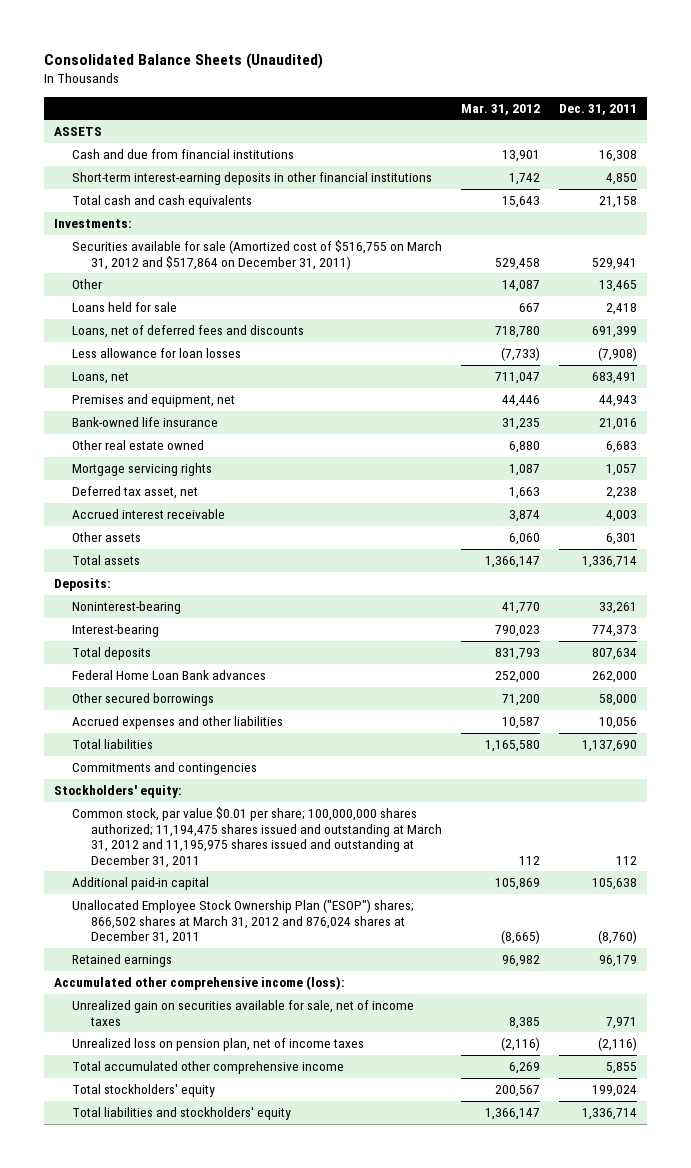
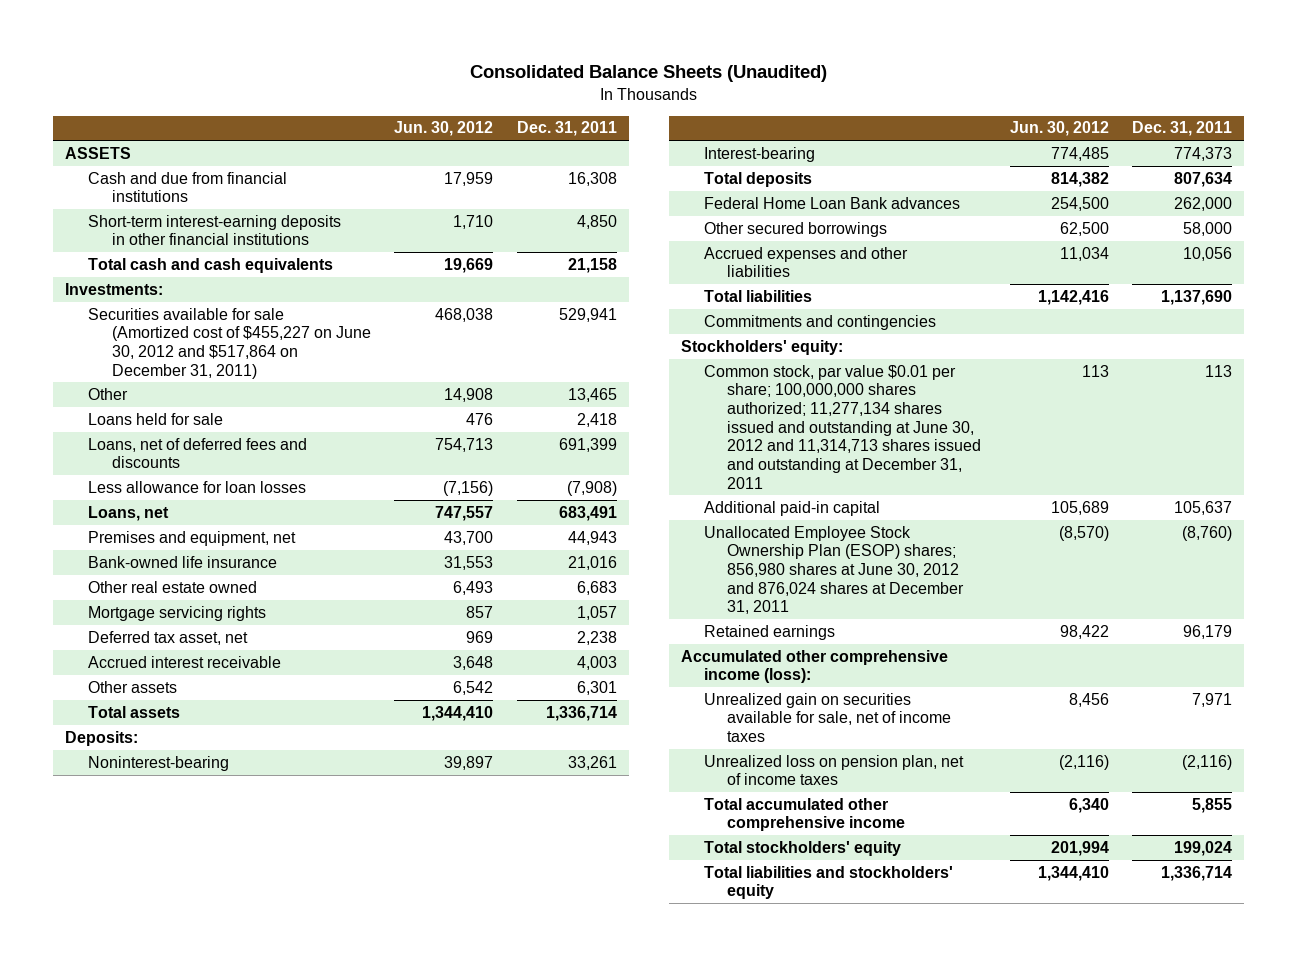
- | Mar. 31, 2012 | Dec. 31, 2011
+ | Jun. 30, 2012 | Dec. 31, 2011
- Securities available for sale (Amortized cost of $516,755 on March 31, 2012 and $517,864 on December 31, 2011) | 529,458 | 529,941
+ Securities available for sale (Amortized cost of $455,227 on June 30, 2012 and $517,864 on December 31, 2011) | 468,038 | 529,941
- Common stock, par value $0.01 per share; 100,000,000 shares authorized; 11,194,475 shares issued and outstanding at March 31, 2012 and 11,195,975 shares issued and outstanding at December 31, 2011 | 112 | 112
- Additional paid-in capital | 105,869 | 105,638
- Unallocated Employee Stock Ownership Plan ("ESOP") shares; 866,502 shares at March 31, 2012 and 876,024 shares at December 31, 2011 | (8,665) | (8,760)
+ Common stock, par value $0.01 per share; 100,000,000 shares authorized; 11,277,134 shares issued and outstanding at June 30, 2012 and 11,314,713 shares issued and outstanding at December 31, 2011 | 113 | 113
+ Additional paid-in capital | 105,689 | 105,637
+ Unallocated Employee Stock Ownership Plan (ESOP) shares; 856,980 shares at June 30, 2012 and 876,024 shares at December 31, 2011 | (8,570) | (8,760)

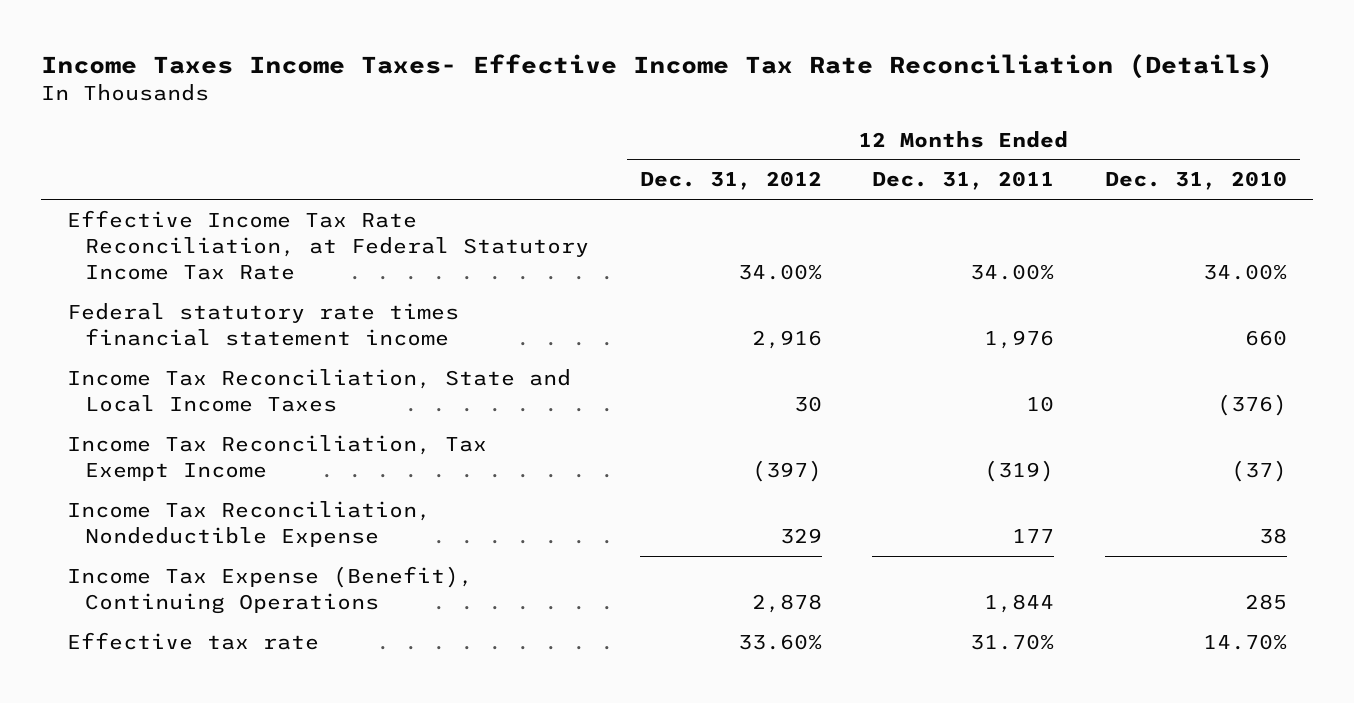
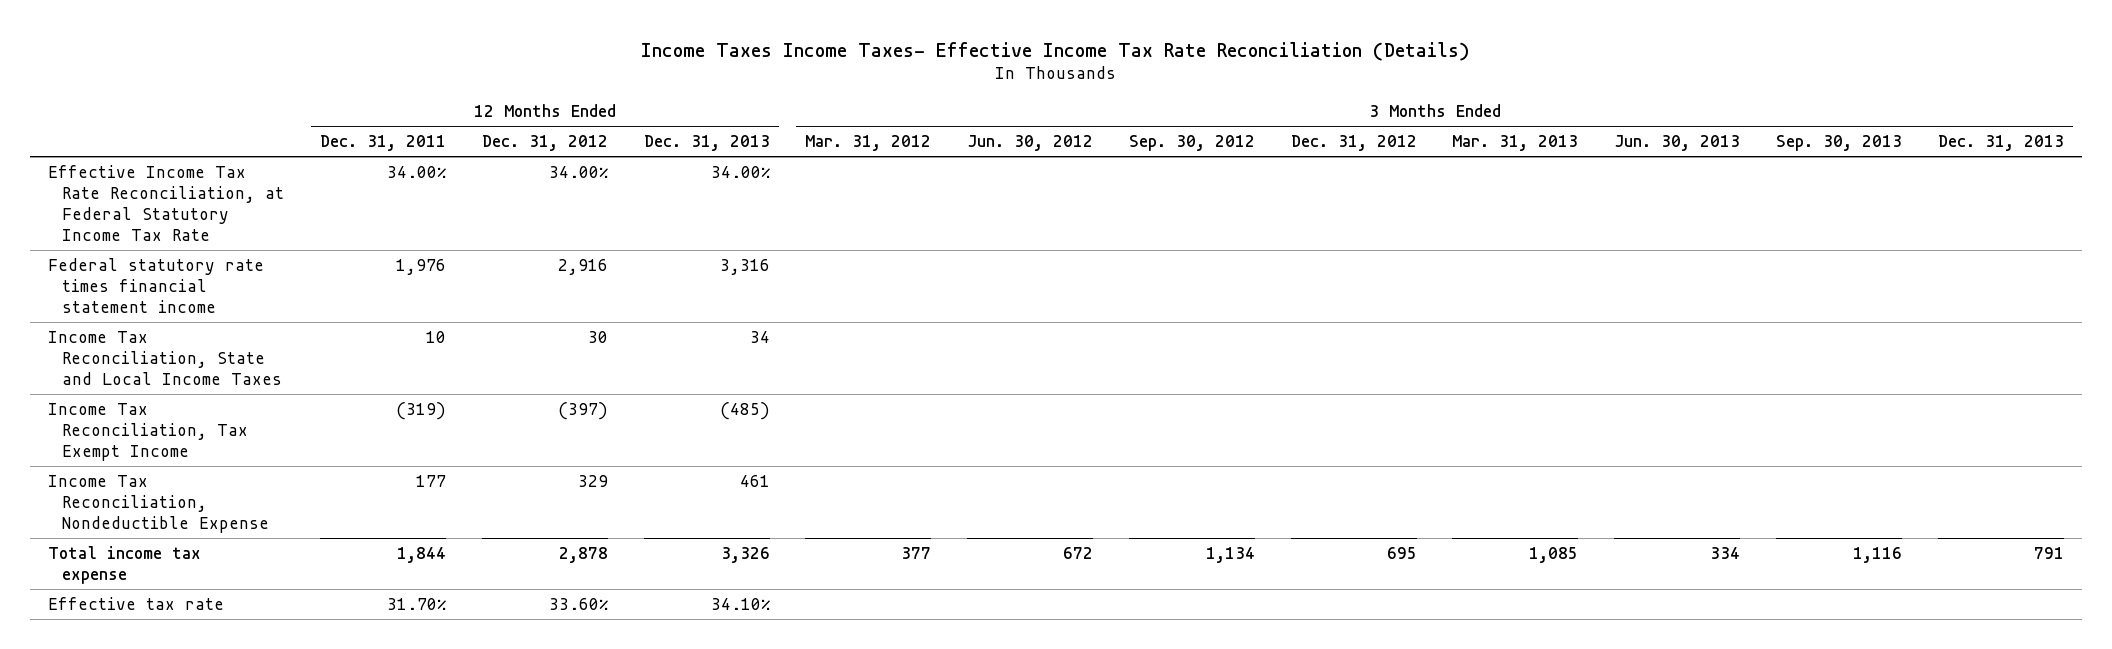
- | 12 Months Ended Dec. 31, 2012 | 12 Months Ended Dec. 31, 2011 | 12 Months Ended Dec. 31, 2010
+ | 12 Months Ended Dec. 31, 2011 | 12 Months Ended Dec. 31, 2012 | 12 Months Ended Dec. 31, 2013 | 3 Months Ended Mar. 31, 2012 | 3 Months Ended Jun. 30, 2012 | 3 Months Ended Sep. 30, 2012 | 3 Months Ended Dec. 31, 2012 | 3 Months Ended Mar. 31, 2013 | 3 Months Ended Jun. 30, 2013 | 3 Months Ended Sep. 30, 2013 | 3 Months Ended Dec. 31, 2013
- Income Tax Expense (Benefit), Continuing Operations | 2,878 | 1,844 | 285
+ Total income tax expense | 1,844 | 2,878 | 3,326 | 377 | 672 | 1,134 | 695 | 1,085 | 334 | 1,116 | 791

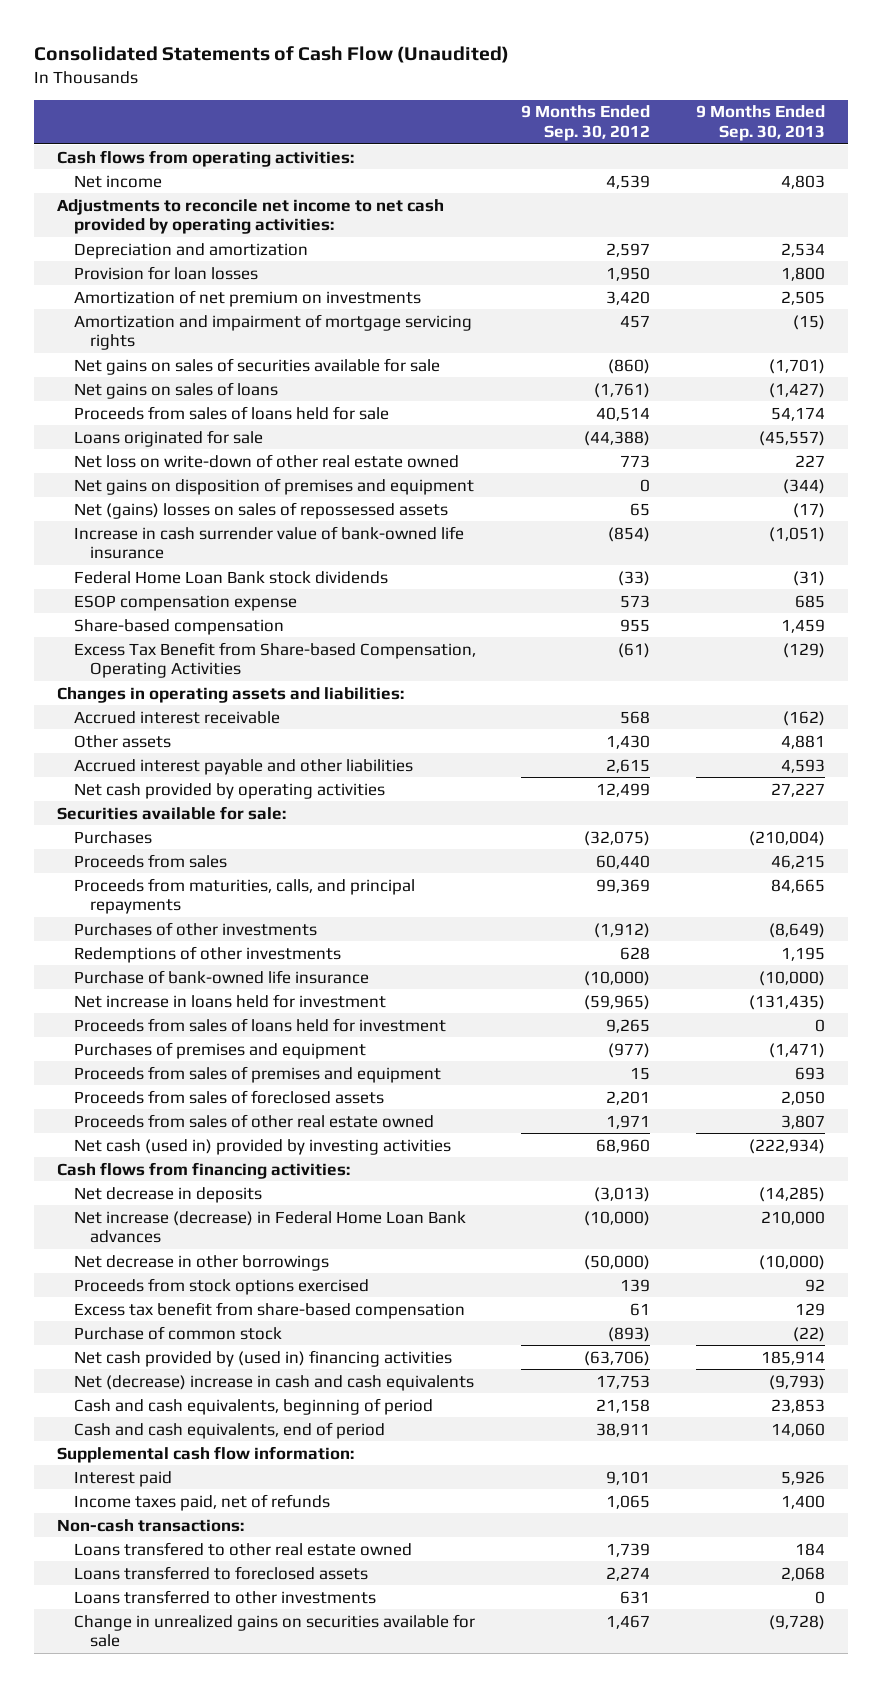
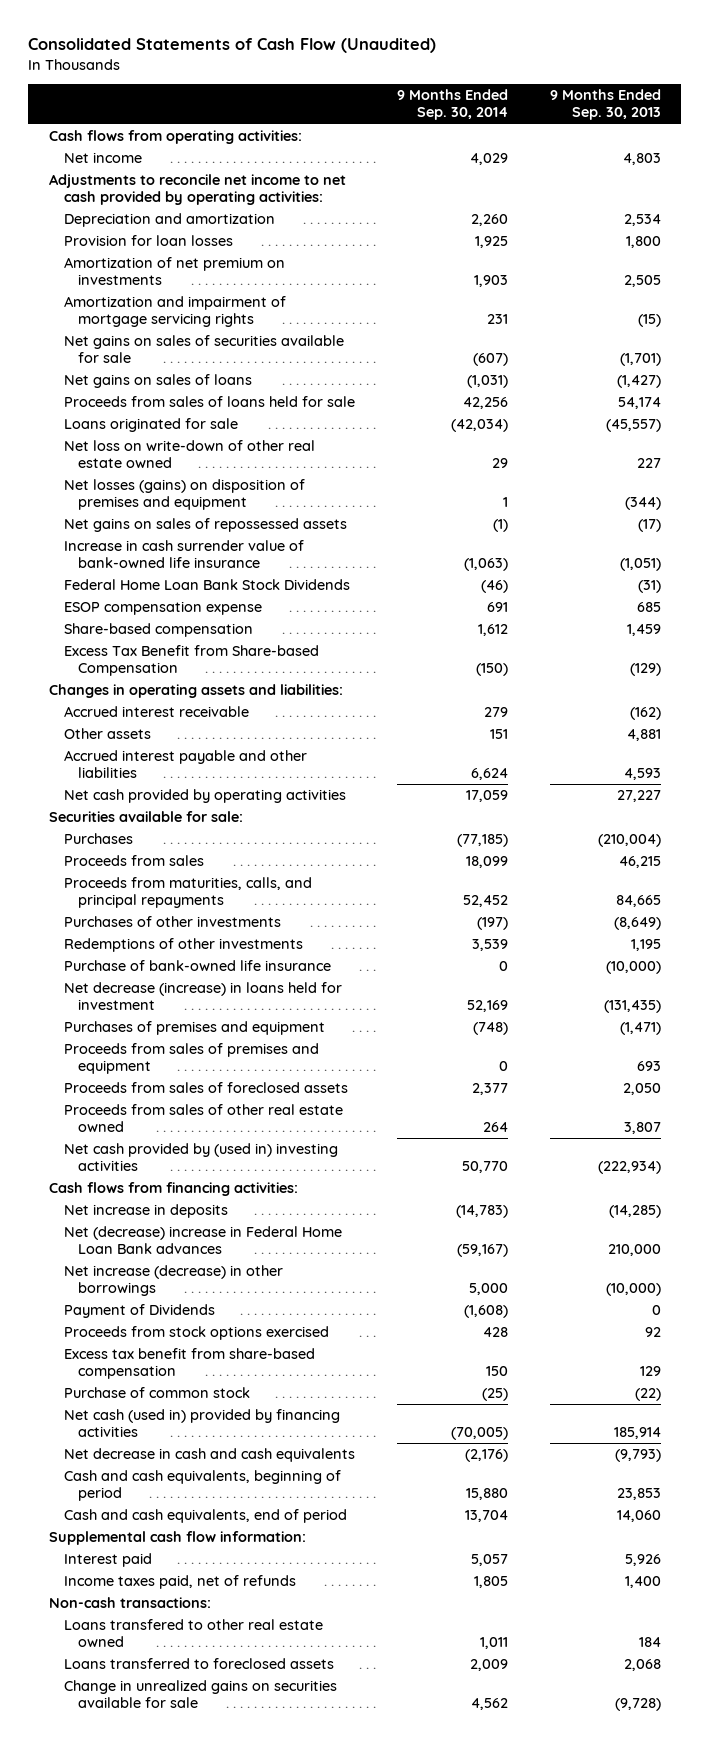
- | 9 Months Ended Sep. 30, 2012 | 9 Months Ended Sep. 30, 2013
+ | 9 Months Ended Sep. 30, 2014 | 9 Months Ended Sep. 30, 2013
- Net gains on disposition of premises and equipment | 0 | (344)
- Net (gains) losses on sales of repossessed assets | 65 | (17)
+ Net losses (gains) on disposition of premises and equipment | 1 | (344)
+ Net gains on sales of repossessed assets | (1) | (17)
- Federal Home Loan Bank stock dividends | (33) | (31)
+ Federal Home Loan Bank Stock Dividends | (46) | (31)
- Excess Tax Benefit from Share-based Compensation, Operating Activities | (61) | (129)
+ Excess Tax Benefit from Share-based Compensation | (150) | (129)
- Net increase in loans held for investment | (59,965) | (131,435)
- Proceeds from sales of loans held for investment | 9,265 | 0
+ Net decrease (increase) in loans held for investment | 52,169 | (131,435)
- Net cash (used in) provided by investing activities | 68,960 | (222,934)
+ Net cash provided by (used in) investing activities | 50,770 | (222,934)
- Net decrease in deposits | (3,013) | (14,285)
- Net increase (decrease) in Federal Home Loan Bank advances | (10,000) | 210,000
- Net decrease in other borrowings | (50,000) | (10,000)
+ Net increase in deposits | (14,783) | (14,285)
+ Net (decrease) increase in Federal Home Loan Bank advances | (59,167) | 210,000
+ Net increase (decrease) in other borrowings | 5,000 | (10,000)
+ Payment of Dividends | (1,608) | 0
- Net cash provided by (used in) financing activities | (63,706) | 185,914
- Net (decrease) increase in cash and cash equivalents | 17,753 | (9,793)
+ Net cash (used in) provided by financing activities | (70,005) | 185,914
+ Net decrease in cash and cash equivalents | (2,176) | (9,793)
- Loans transferred to other investments | 631 | 0

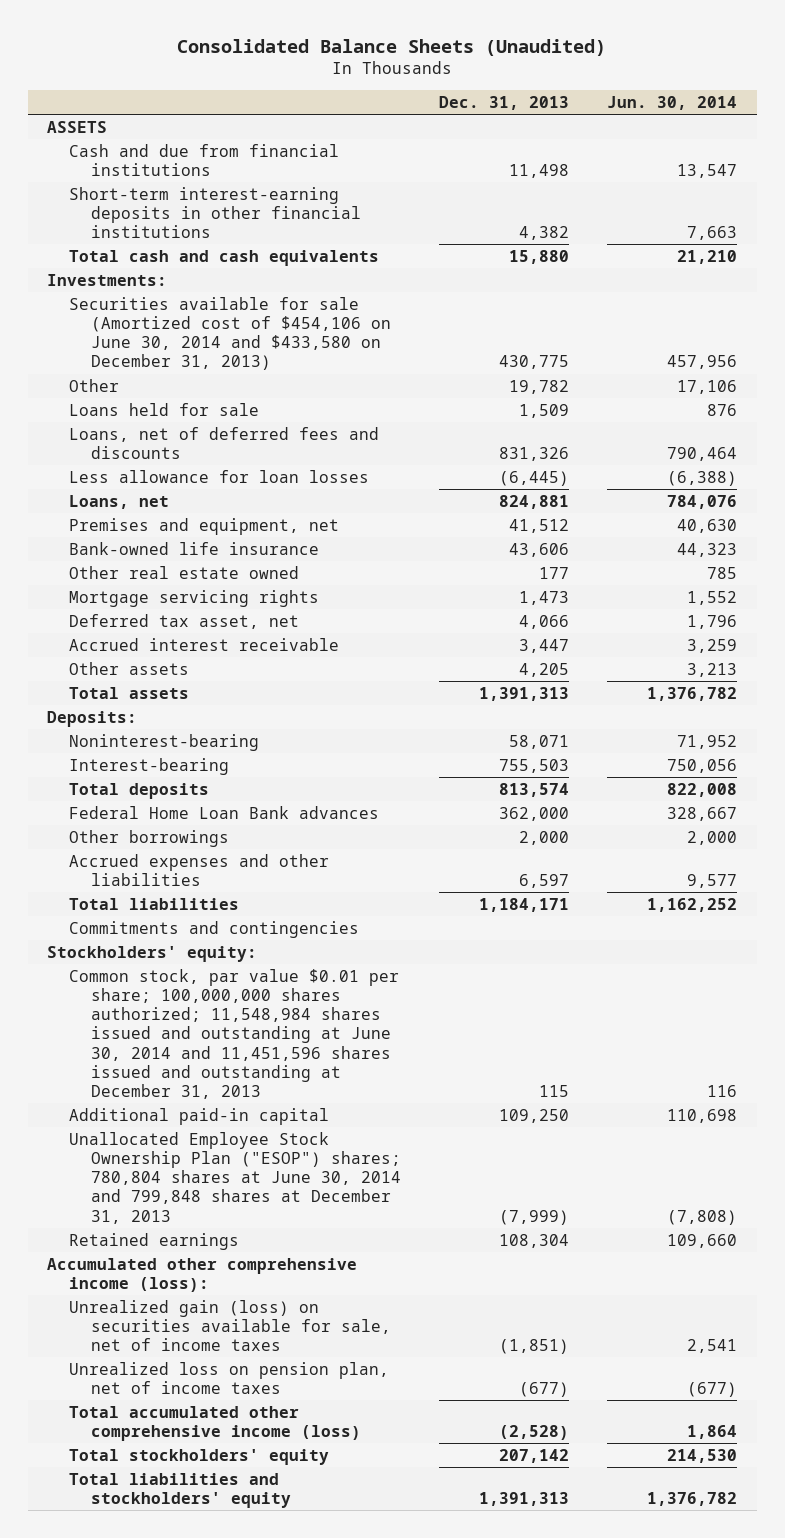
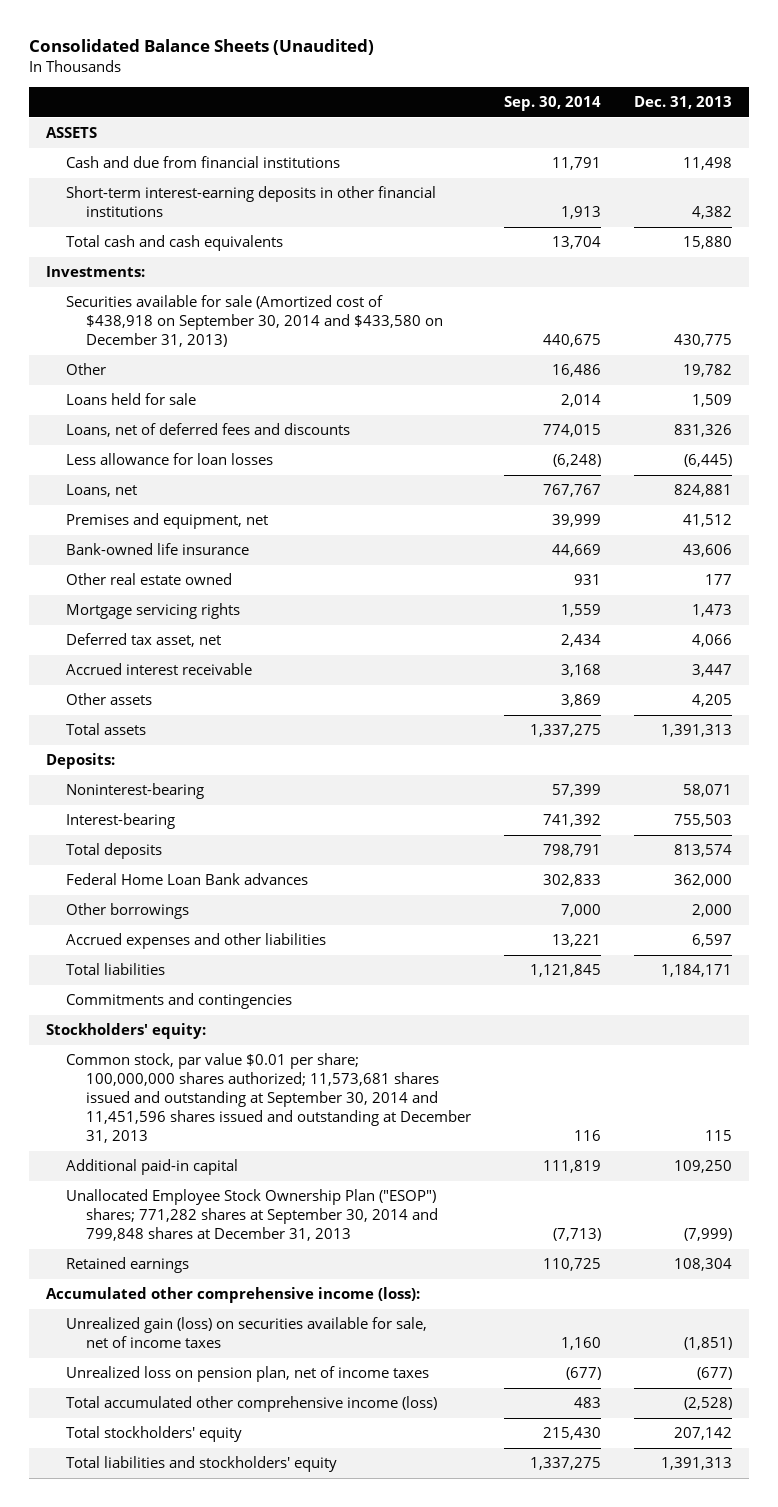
- | Dec. 31, 2013 | Jun. 30, 2014
+ | Sep. 30, 2014 | Dec. 31, 2013
- Securities available for sale (Amortized cost of $454,106 on June 30, 2014 and $433,580 on December 31, 2013) | 430,775 | 457,956
+ Securities available for sale (Amortized cost of $438,918 on September 30, 2014 and $433,580 on December 31, 2013) | 440,675 | 430,775
- Common stock, par value $0.01 per share; 100,000,000 shares authorized; 11,548,984 shares issued and outstanding at June 30, 2014 and 11,451,596 shares issued and outstanding at December 31, 2013 | 115 | 116
+ Common stock, par value $0.01 per share; 100,000,000 shares authorized; 11,573,681 shares issued and outstanding at September 30, 2014 and 11,451,596 shares issued and outstanding at December 31, 2013 | 116 | 115
- Unallocated Employee Stock Ownership Plan ("ESOP") shares; 780,804 shares at June 30, 2014 and 799,848 shares at December 31, 2013 | (7,999) | (7,808)
+ Unallocated Employee Stock Ownership Plan ("ESOP") shares; 771,282 shares at September 30, 2014 and 799,848 shares at December 31, 2013 | (7,713) | (7,999)

